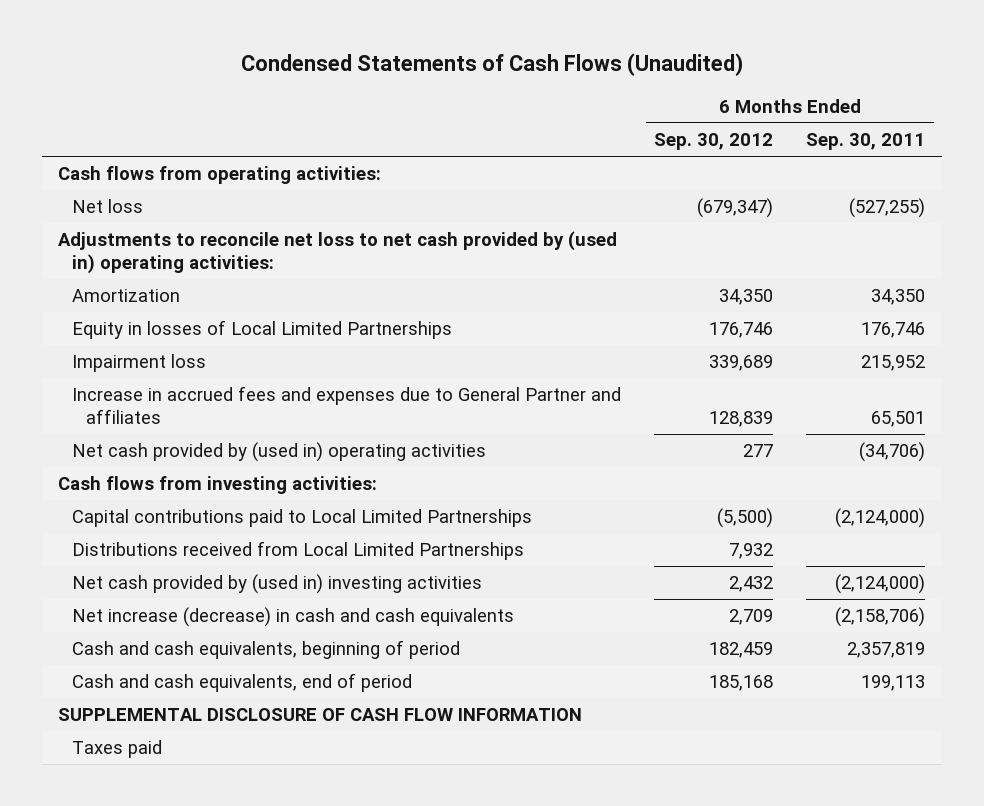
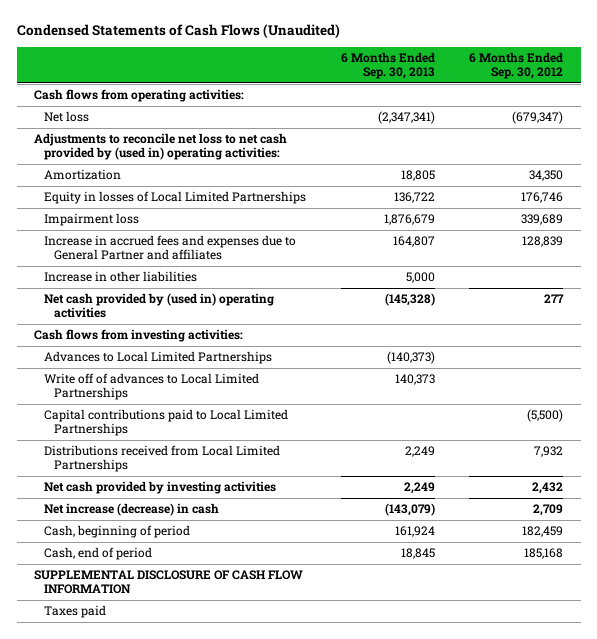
- | 6 Months Ended Sep. 30, 2012 | 6 Months Ended Sep. 30, 2011
+ | 6 Months Ended Sep. 30, 2013 | 6 Months Ended Sep. 30, 2012
+ Increase in other liabilities | 5,000 |
+ Advances to Local Limited Partnerships | (140,373) |
+ Write off of advances to Local Limited Partnerships | 140,373 |
- Net cash provided by (used in) investing activities | 2,432 | (2,124,000)
- Net increase (decrease) in cash and cash equivalents | 2,709 | (2,158,706)
- Cash and cash equivalents, beginning of period | 182,459 | 2,357,819
- Cash and cash equivalents, end of period | 185,168 | 199,113
+ Net cash provided by investing activities | 2,249 | 2,432
+ Net increase (decrease) in cash | (143,079) | 2,709
+ Cash, beginning of period | 161,924 | 182,459
+ Cash, end of period | 18,845 | 185,168

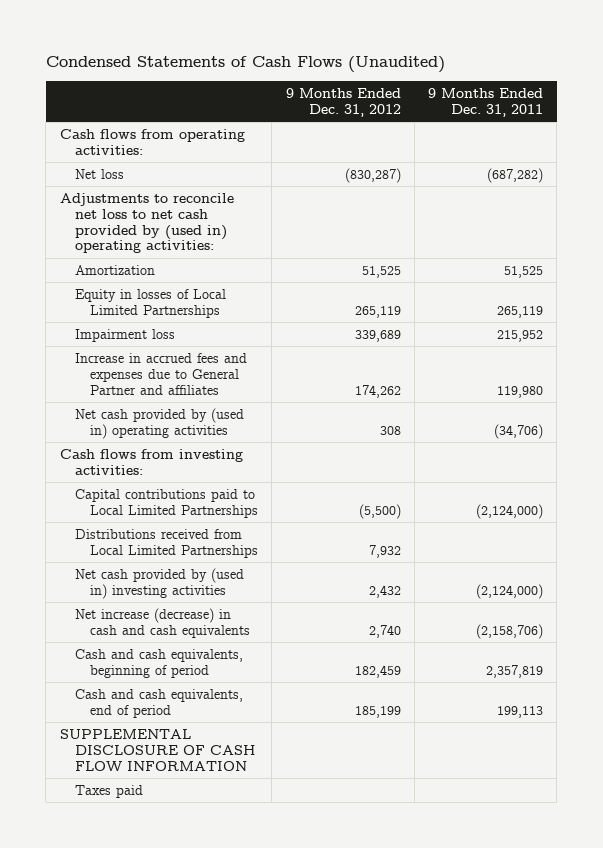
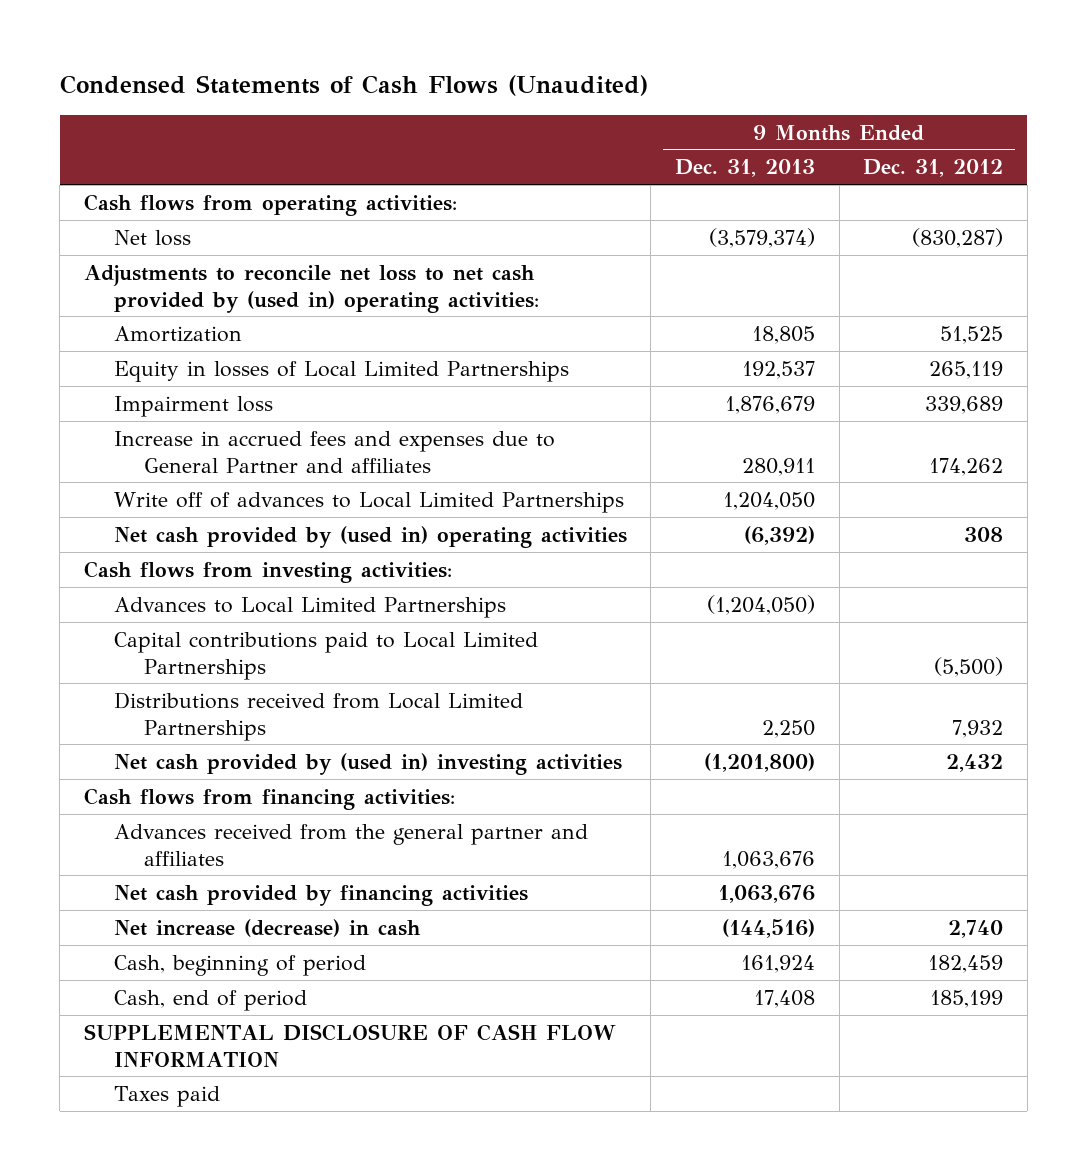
- | 9 Months Ended Dec. 31, 2012 | 9 Months Ended Dec. 31, 2011
+ | 9 Months Ended Dec. 31, 2013 | 9 Months Ended Dec. 31, 2012
+ Write off of advances to Local Limited Partnerships | 1,204,050 |
+ Advances to Local Limited Partnerships | (1,204,050) |
- Net increase (decrease) in cash and cash equivalents | 2,740 | (2,158,706)
- Cash and cash equivalents, beginning of period | 182,459 | 2,357,819
- Cash and cash equivalents, end of period | 185,199 | 199,113
+ Cash flows from financing activities:
+ Advances received from the general partner and affiliates | 1,063,676 |
+ Net cash provided by financing activities | 1,063,676 |
+ Net increase (decrease) in cash | (144,516) | 2,740
+ Cash, beginning of period | 161,924 | 182,459
+ Cash, end of period | 17,408 | 185,199

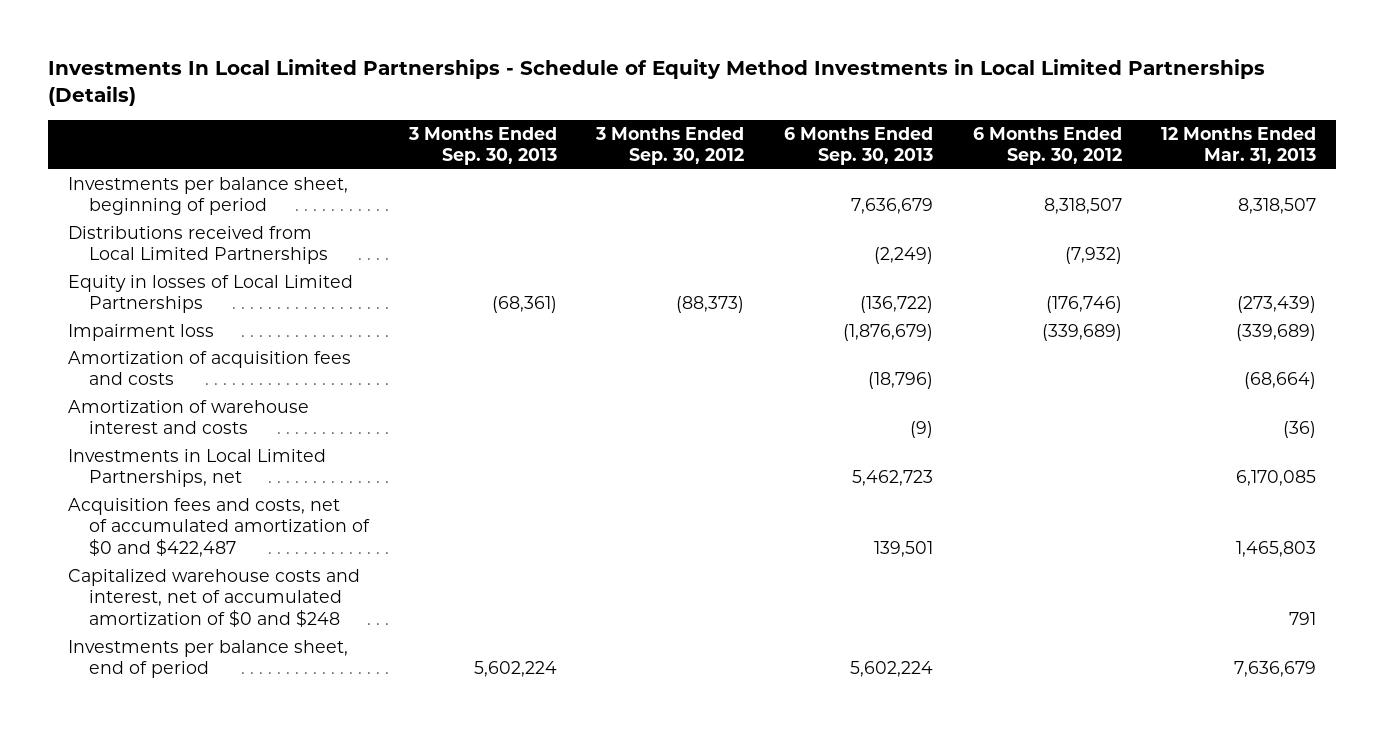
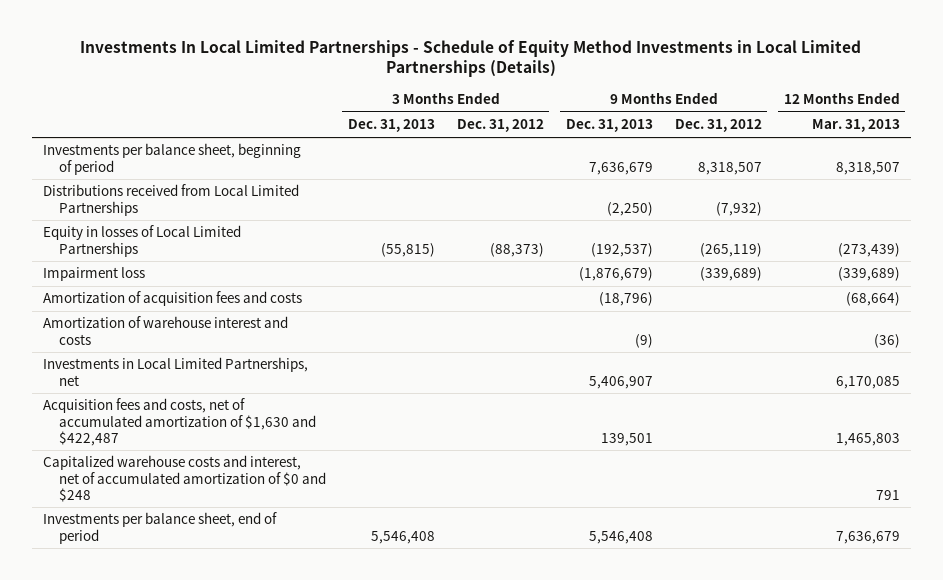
- | 3 Months Ended Sep. 30, 2013 | 3 Months Ended Sep. 30, 2012 | 6 Months Ended Sep. 30, 2013 | 6 Months Ended Sep. 30, 2012 | 12 Months Ended Mar. 31, 2013
+ | 3 Months Ended Dec. 31, 2013 | 3 Months Ended Dec. 31, 2012 | 9 Months Ended Dec. 31, 2013 | 9 Months Ended Dec. 31, 2012 | 12 Months Ended Mar. 31, 2013
- Acquisition fees and costs, net of accumulated amortization of $0 and $422,487 | | | 139,501 | | 1,465,803
+ Acquisition fees and costs, net of accumulated amortization of $1,630 and $422,487 | | | 139,501 | | 1,465,803

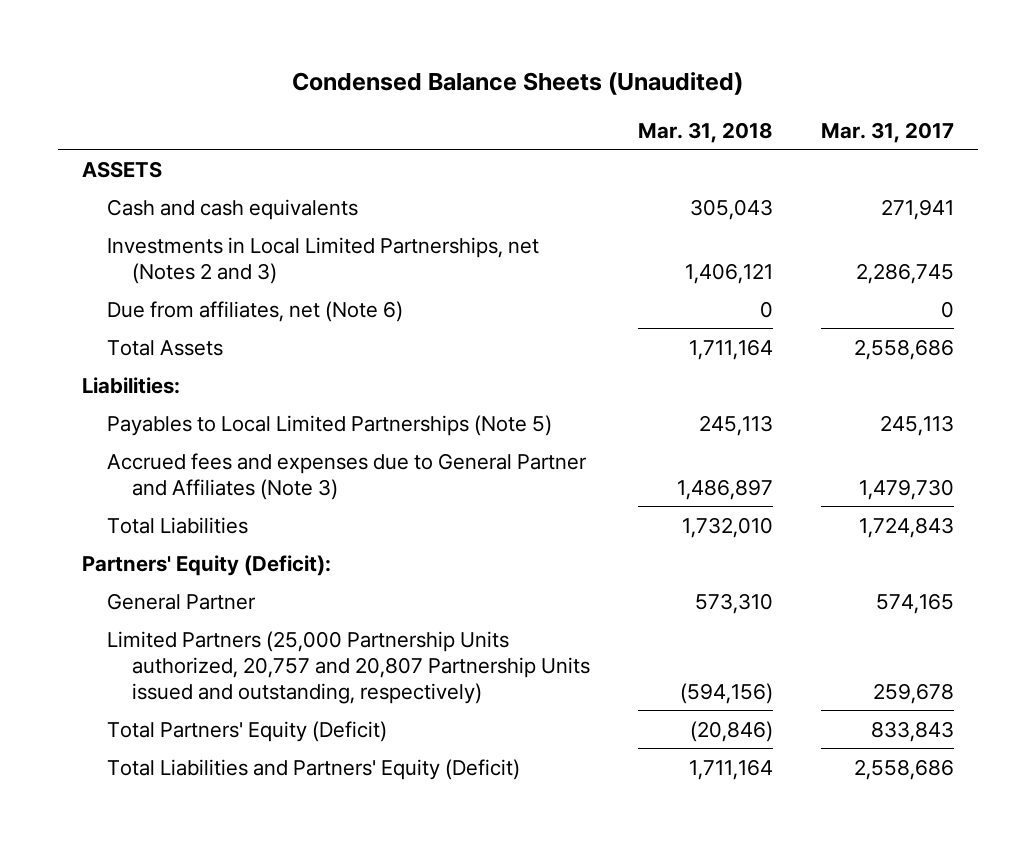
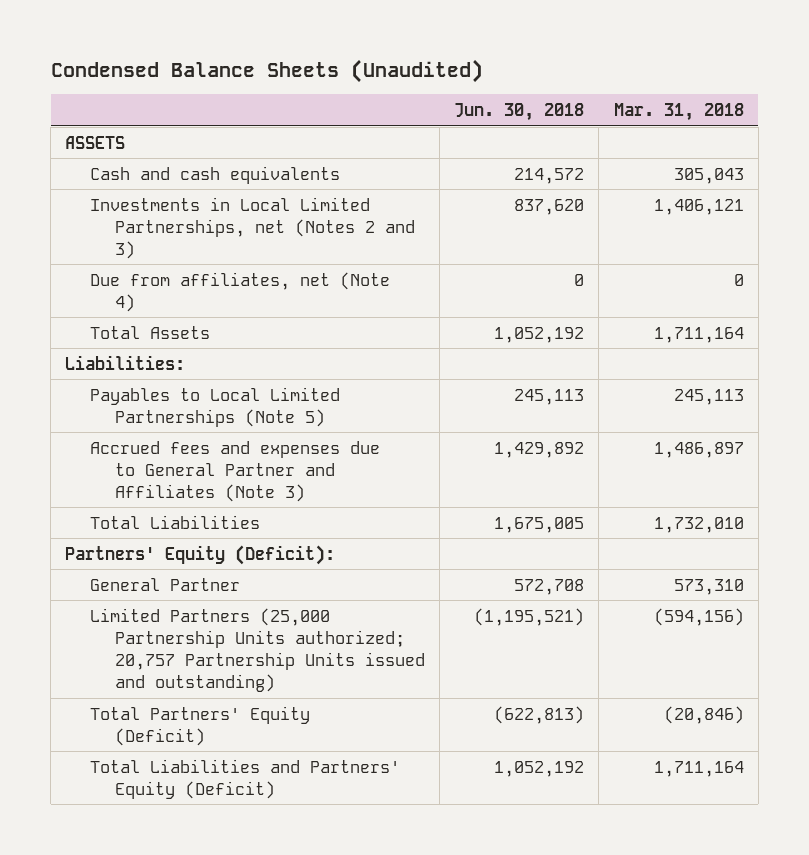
- | Mar. 31, 2018 | Mar. 31, 2017
+ | Jun. 30, 2018 | Mar. 31, 2018
- Due from affiliates, net (Note 6) | 0 | 0
+ Due from affiliates, net (Note 4) | 0 | 0
- Limited Partners (25,000 Partnership Units authorized, 20,757 and 20,807 Partnership Units issued and outstanding, respectively) | (594,156) | 259,678
+ Limited Partners (25,000 Partnership Units authorized; 20,757 Partnership Units issued and outstanding) | (1,195,521) | (594,156)

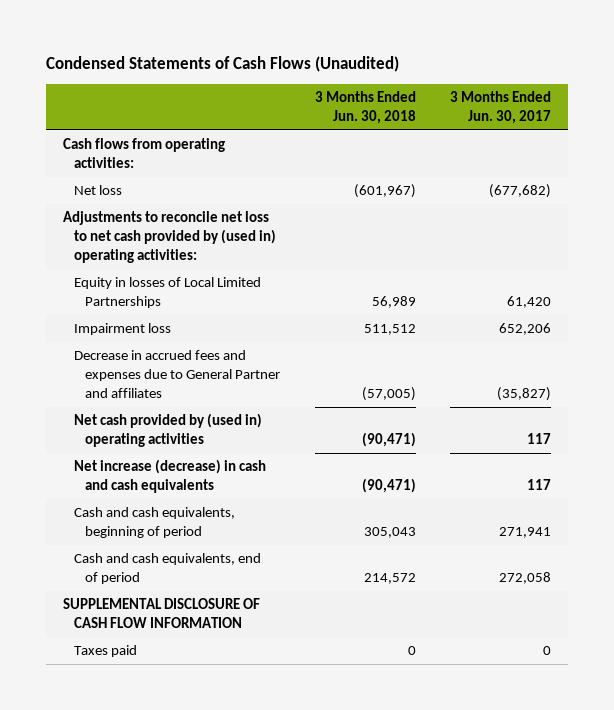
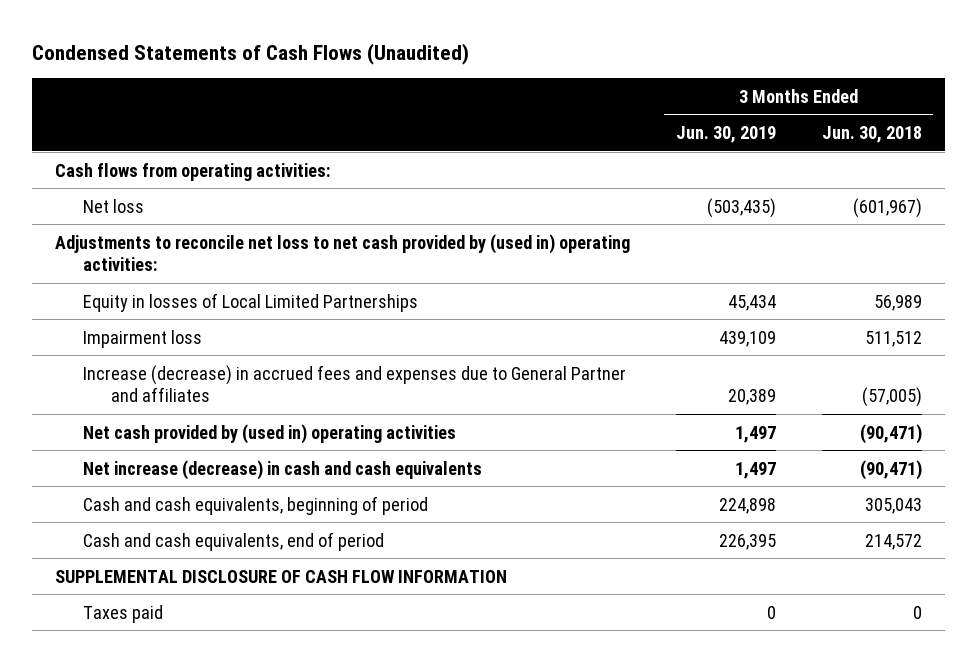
- | 3 Months Ended Jun. 30, 2018 | 3 Months Ended Jun. 30, 2017
+ | 3 Months Ended Jun. 30, 2019 | 3 Months Ended Jun. 30, 2018
- Decrease in accrued fees and expenses due to General Partner and affiliates | (57,005) | (35,827)
+ Increase (decrease) in accrued fees and expenses due to General Partner and affiliates | 20,389 | (57,005)

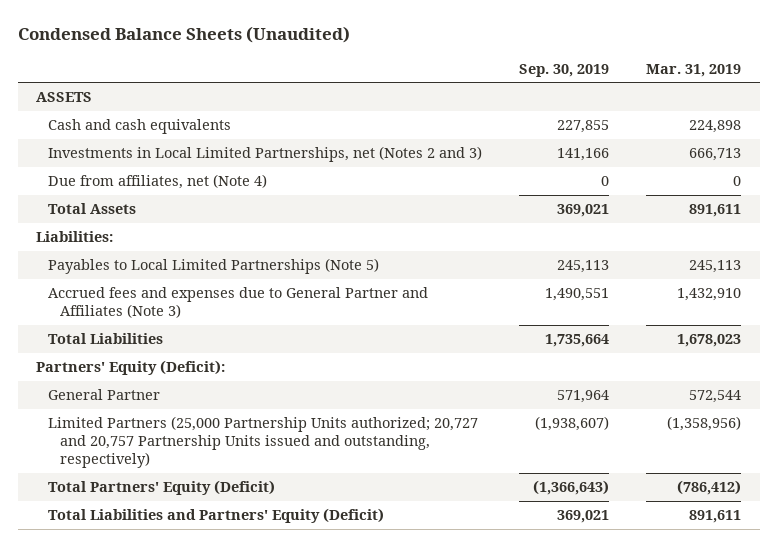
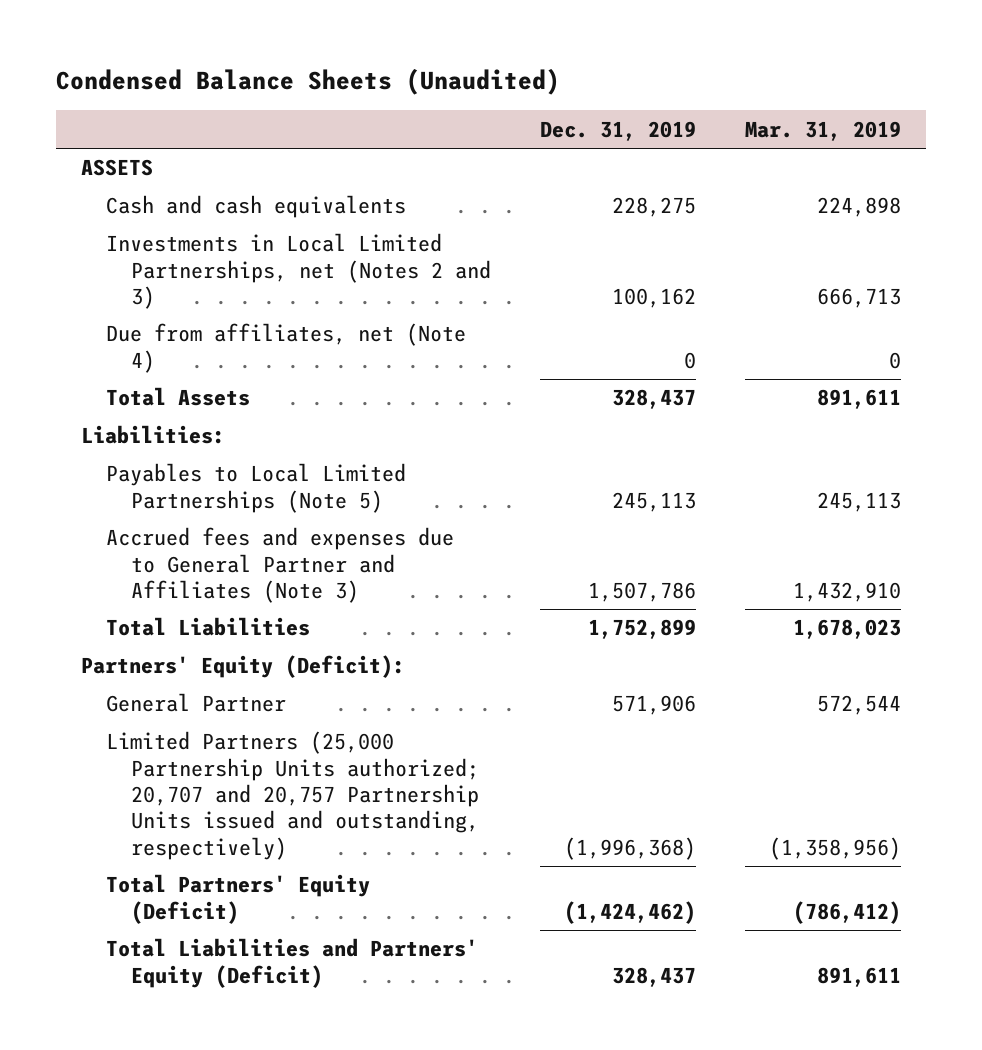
- | Sep. 30, 2019 | Mar. 31, 2019
+ | Dec. 31, 2019 | Mar. 31, 2019
- Limited Partners (25,000 Partnership Units authorized; 20,727 and 20,757 Partnership Units issued and outstanding, respectively) | (1,938,607) | (1,358,956)
+ Limited Partners (25,000 Partnership Units authorized; 20,707 and 20,757 Partnership Units issued and outstanding, respectively) | (1,996,368) | (1,358,956)

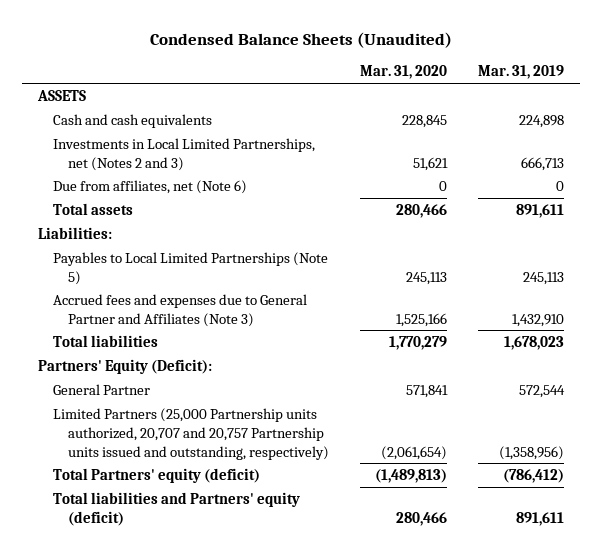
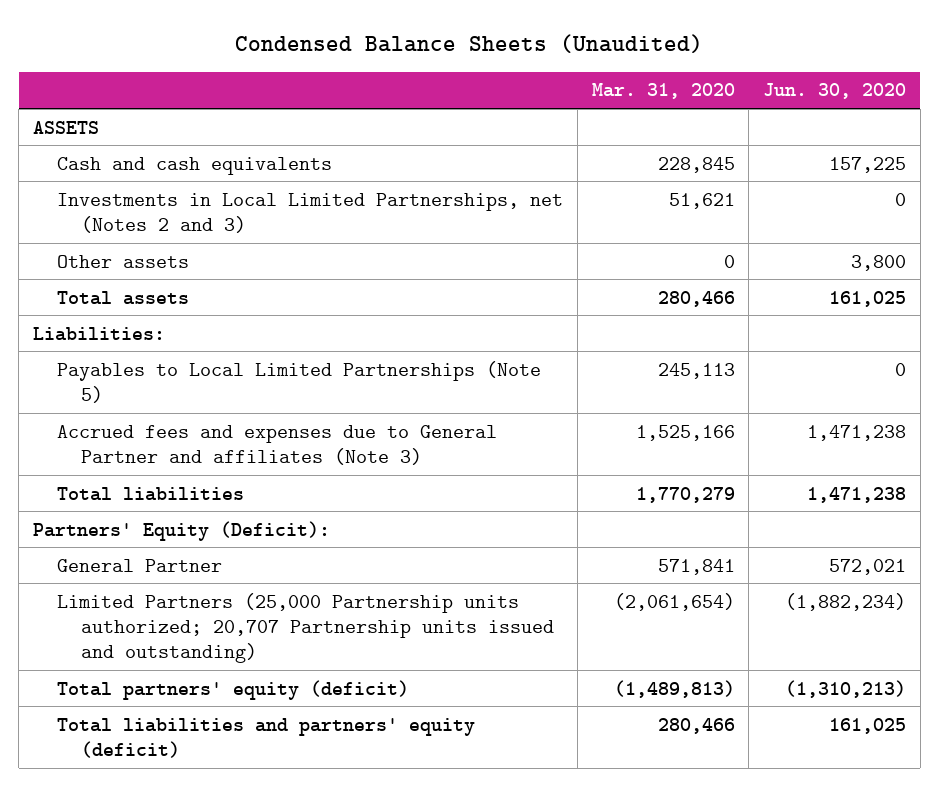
- | Mar. 31, 2020 | Mar. 31, 2019
+ | Mar. 31, 2020 | Jun. 30, 2020
- Due from affiliates, net (Note 6) | 0 | 0
+ Other assets | 0 | 3,800
- Accrued fees and expenses due to General Partner and Affiliates (Note 3) | 1,525,166 | 1,432,910
+ Accrued fees and expenses due to General Partner and affiliates (Note 3) | 1,525,166 | 1,471,238
- Limited Partners (25,000 Partnership units authorized, 20,707 and 20,757 Partnership units issued and outstanding, respectively) | (2,061,654) | (1,358,956)
- Total Partners' equity (deficit) | (1,489,813) | (786,412)
- Total liabilities and Partners' equity (deficit) | 280,466 | 891,611
+ Limited Partners (25,000 Partnership units authorized; 20,707 Partnership units issued and outstanding) | (2,061,654) | (1,882,234)
+ Total partners' equity (deficit) | (1,489,813) | (1,310,213)
+ Total liabilities and partners' equity (deficit) | 280,466 | 161,025

